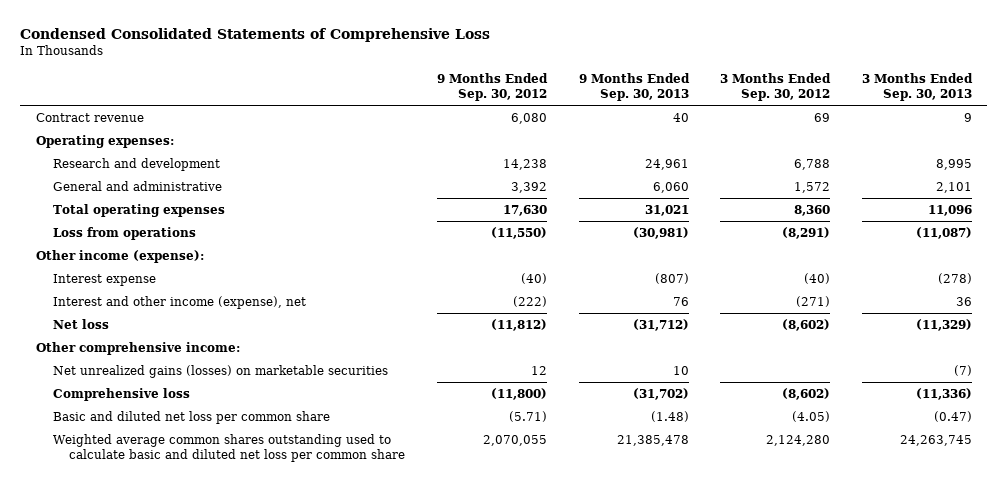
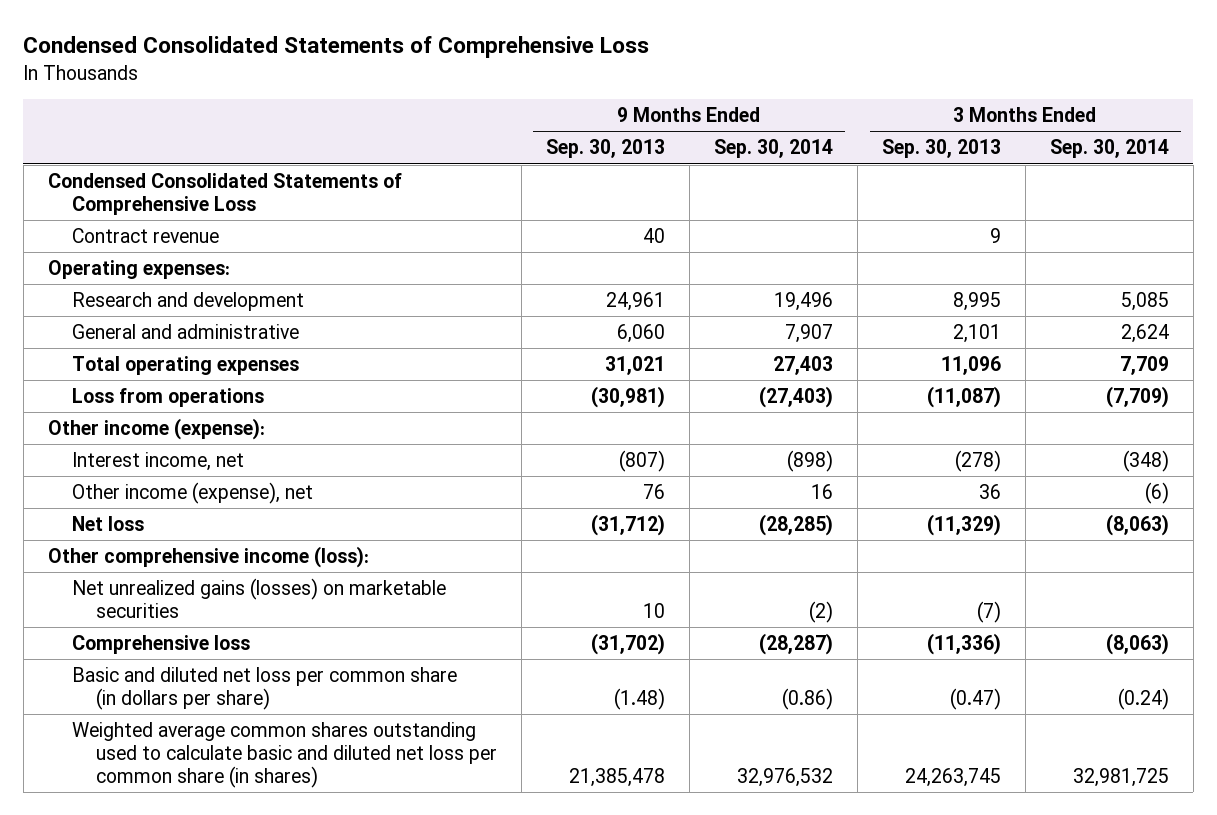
- | 9 Months Ended Sep. 30, 2012 | 9 Months Ended Sep. 30, 2013 | 3 Months Ended Sep. 30, 2012 | 3 Months Ended Sep. 30, 2013
+ | 9 Months Ended Sep. 30, 2013 | 9 Months Ended Sep. 30, 2014 | 3 Months Ended Sep. 30, 2013 | 3 Months Ended Sep. 30, 2014
+ Condensed Consolidated Statements of Comprehensive Loss
- Interest expense | (40) | (807) | (40) | (278)
- Interest and other income (expense), net | (222) | 76 | (271) | 36
+ Interest income, net | (807) | (898) | (278) | (348)
+ Other income (expense), net | 76 | 16 | 36 | (6)
- Other comprehensive income:
+ Other comprehensive income (loss):
- Basic and diluted net loss per common share | (5.71) | (1.48) | (4.05) | (0.47)
- Weighted average common shares outstanding used to calculate basic and diluted net loss per common share | 2,070,055 | 21,385,478 | 2,124,280 | 24,263,745
+ Basic and diluted net loss per common share (in dollars per share) | (1.48) | (0.86) | (0.47) | (0.24)
+ Weighted average common shares outstanding used to calculate basic and diluted net loss per common share (in shares) | 21,385,478 | 32,976,532 | 24,263,745 | 32,981,725

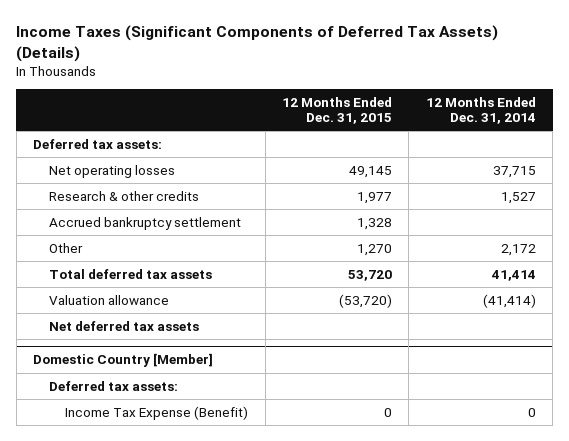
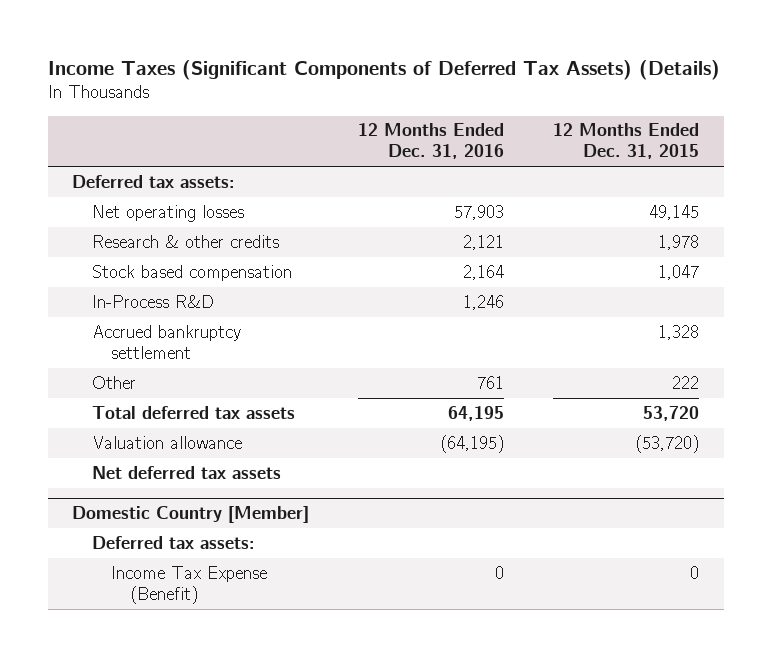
- | 12 Months Ended Dec. 31, 2015 | 12 Months Ended Dec. 31, 2014
+ | 12 Months Ended Dec. 31, 2016 | 12 Months Ended Dec. 31, 2015
- Research & other credits | 1,977 | 1,527
+ Research & other credits | 2,121 | 1,978
+ Stock based compensation | 2,164 | 1,047
+ In-Process R&D | 1,246 |
- Other | 1,270 | 2,172
+ Other | 761 | 222

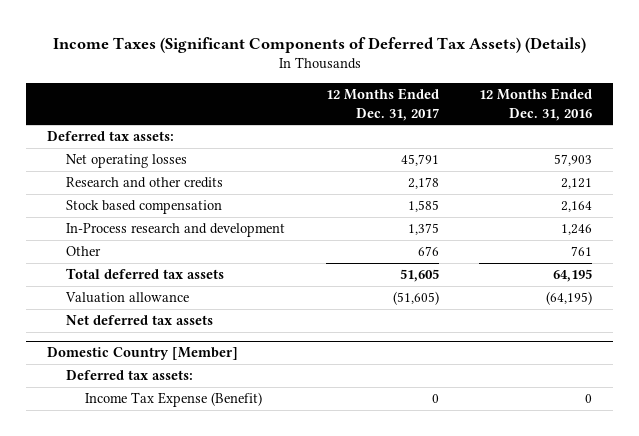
- | 12 Months Ended Dec. 31, 2016 | 12 Months Ended Dec. 31, 2015
+ | 12 Months Ended Dec. 31, 2017 | 12 Months Ended Dec. 31, 2016
- Research & other credits | 2,121 | 1,978
+ Research and other credits | 2,178 | 2,121
- In-Process R&D | 1,246 |
- Accrued bankruptcy settlement | | 1,328
+ In-Process research and development | 1,375 | 1,246

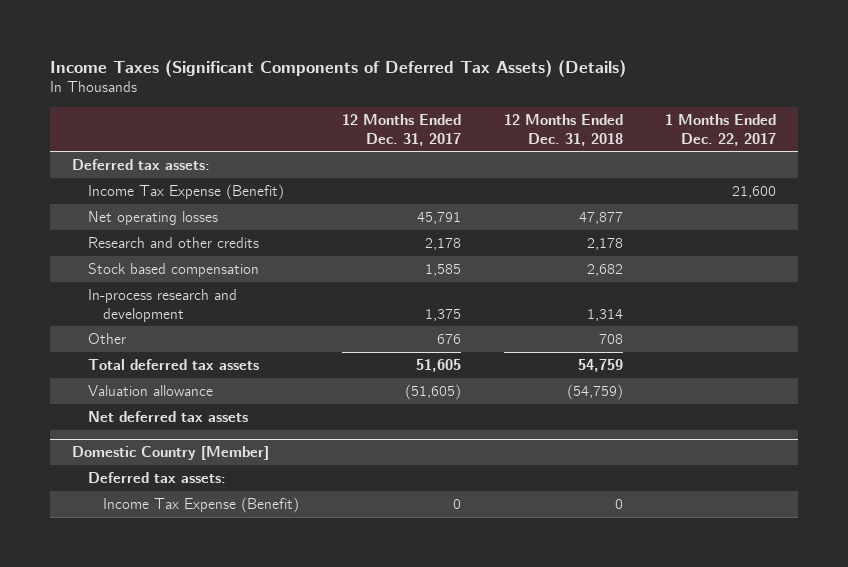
- | 12 Months Ended Dec. 31, 2017 | 12 Months Ended Dec. 31, 2016
+ | 12 Months Ended Dec. 31, 2017 | 12 Months Ended Dec. 31, 2018 | 1 Months Ended Dec. 22, 2017
+ Income Tax Expense (Benefit) | | | 21,600
- In-Process research and development | 1,375 | 1,246
+ In-process research and development | 1,375 | 1,314 |

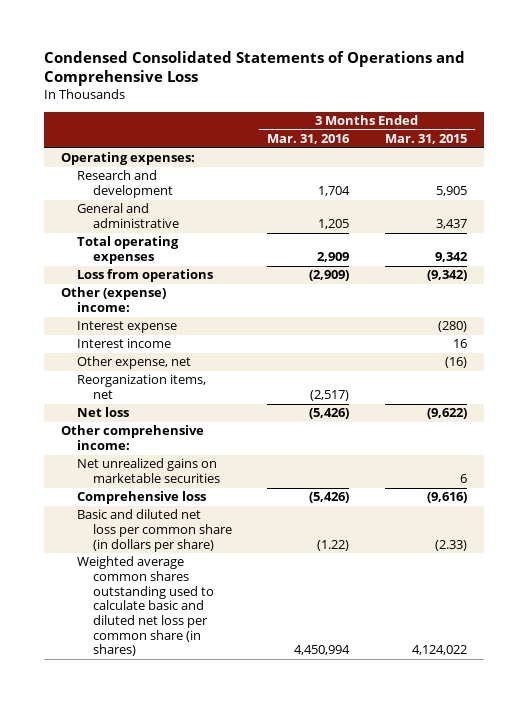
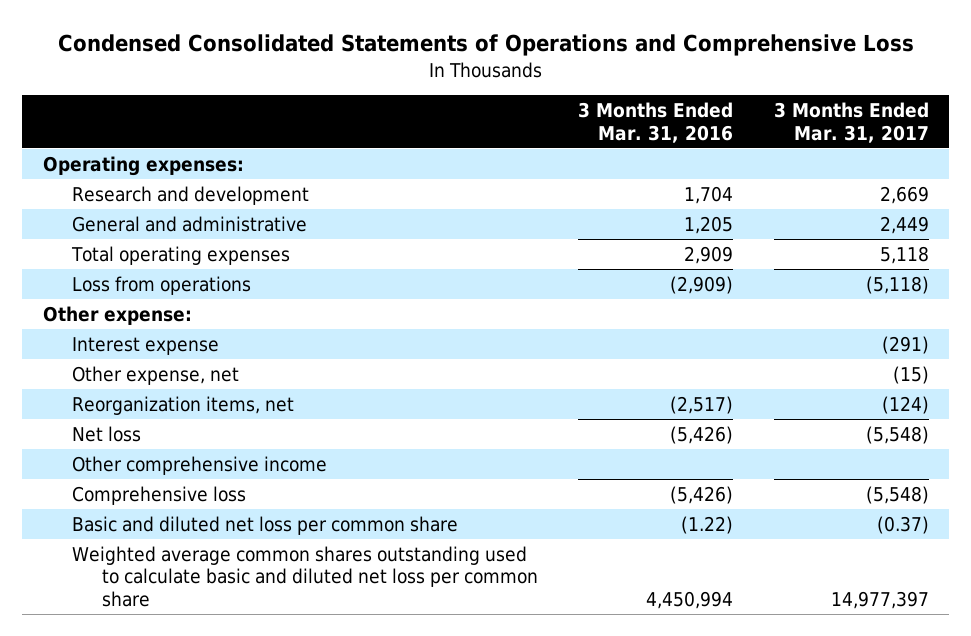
- | 3 Months Ended Mar. 31, 2016 | 3 Months Ended Mar. 31, 2015
+ | 3 Months Ended Mar. 31, 2016 | 3 Months Ended Mar. 31, 2017
- Other (expense) income:
+ Other expense:
- Interest income | | 16
- Other comprehensive income:
- Net unrealized gains on marketable securities | | 6
+ Other comprehensive income
- Basic and diluted net loss per common share (in dollars per share) | (1.22) | (2.33)
- Weighted average common shares outstanding used to calculate basic and diluted net loss per common share (in shares) | 4,450,994 | 4,124,022
+ Basic and diluted net loss per common share | (1.22) | (0.37)
+ Weighted average common shares outstanding used to calculate basic and diluted net loss per common share | 4,450,994 | 14,977,397

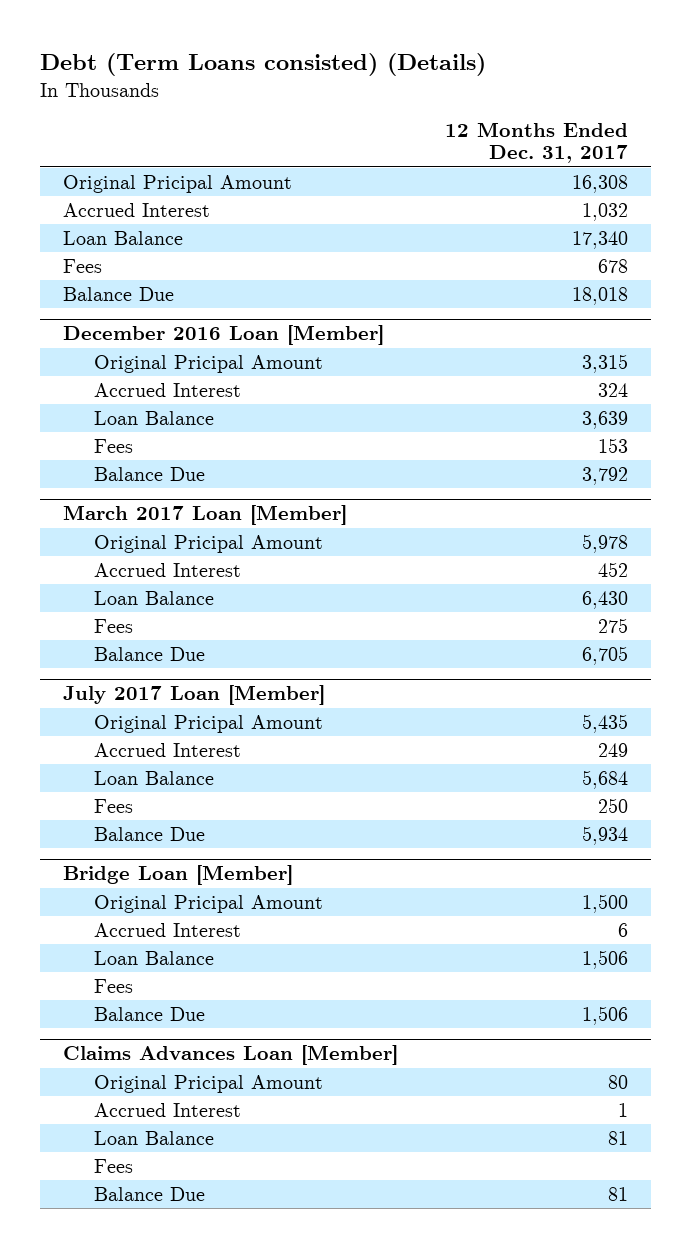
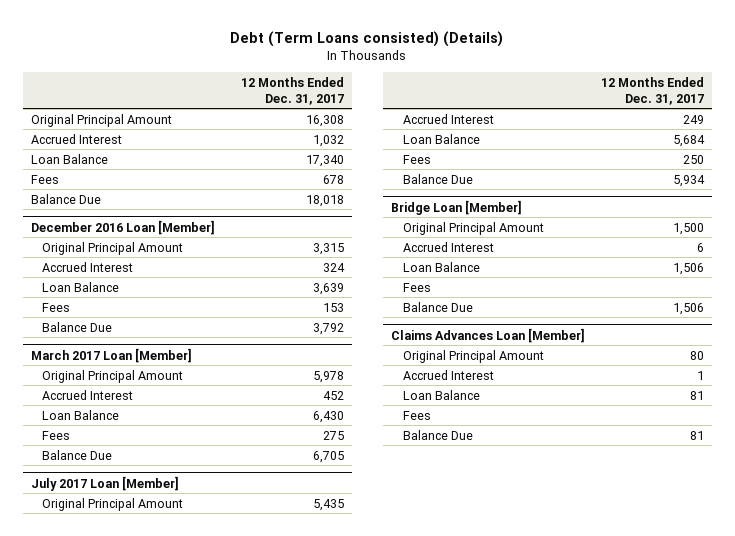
- Original Pricipal Amount | 16,308
+ Original Principal Amount | 16,308
@ December 2016 Loan [Member]
- Original Pricipal Amount | 3,315
+ Original Principal Amount | 3,315
@ March 2017 Loan [Member]
- Original Pricipal Amount | 5,978
+ Original Principal Amount | 5,978
@ July 2017 Loan [Member]
- Original Pricipal Amount | 5,435
+ Original Principal Amount | 5,435
@ Bridge Loan [Member]
- Original Pricipal Amount | 1,500
+ Original Principal Amount | 1,500
@ Claims Advances Loan [Member]
- Original Pricipal Amount | 80
+ Original Principal Amount | 80

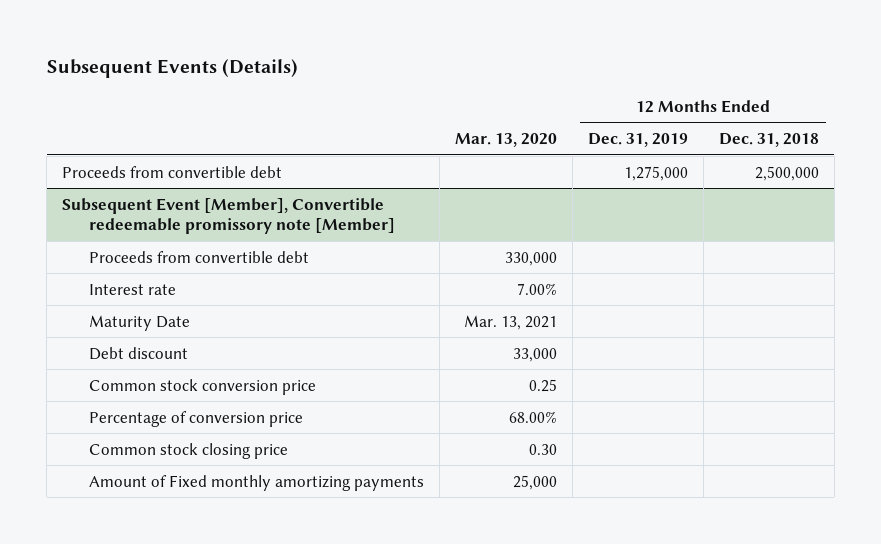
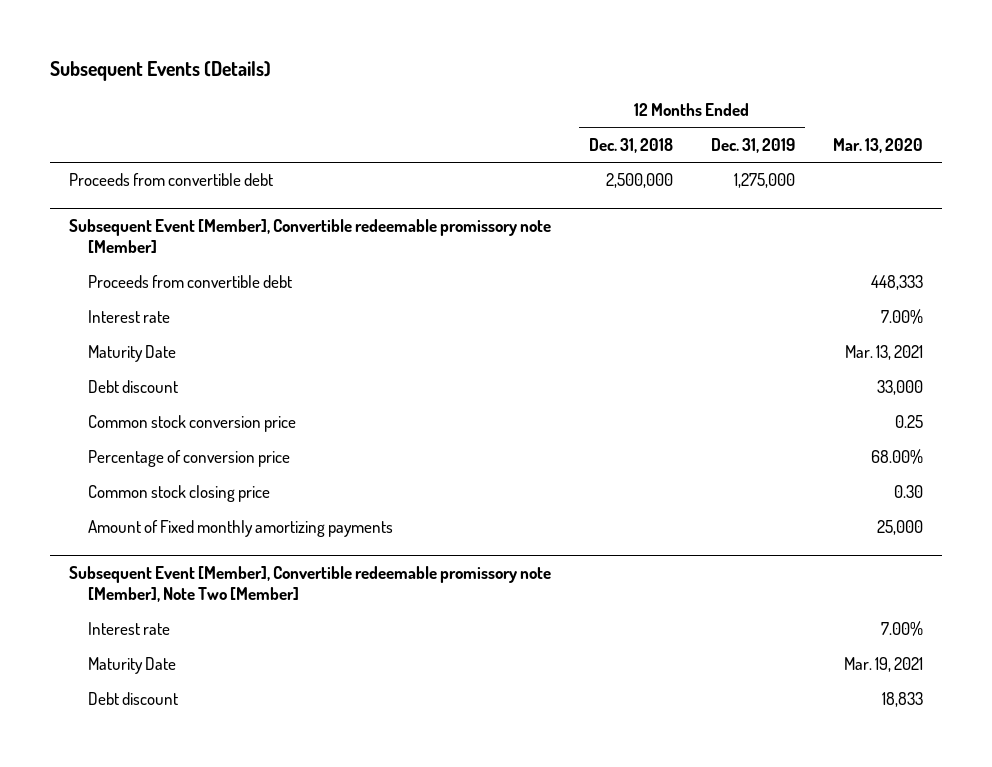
- | Mar. 13, 2020 | 12 Months Ended Dec. 31, 2019 | 12 Months Ended Dec. 31, 2018
+ | 12 Months Ended Dec. 31, 2018 | 12 Months Ended Dec. 31, 2019 | Mar. 13, 2020
@ Subsequent Event [Member], Convertible redeemable promissory note [Member]
- Proceeds from convertible debt | 330,000 | |
+ Proceeds from convertible debt | | | 448,333
+ Subsequent Event [Member], Convertible redeemable promissory note [Member], Note Two [Member]
+ Interest rate | | | 7.00%
+ Maturity Date | | | Mar. 19, 2021
+ Debt discount | | | 18,833

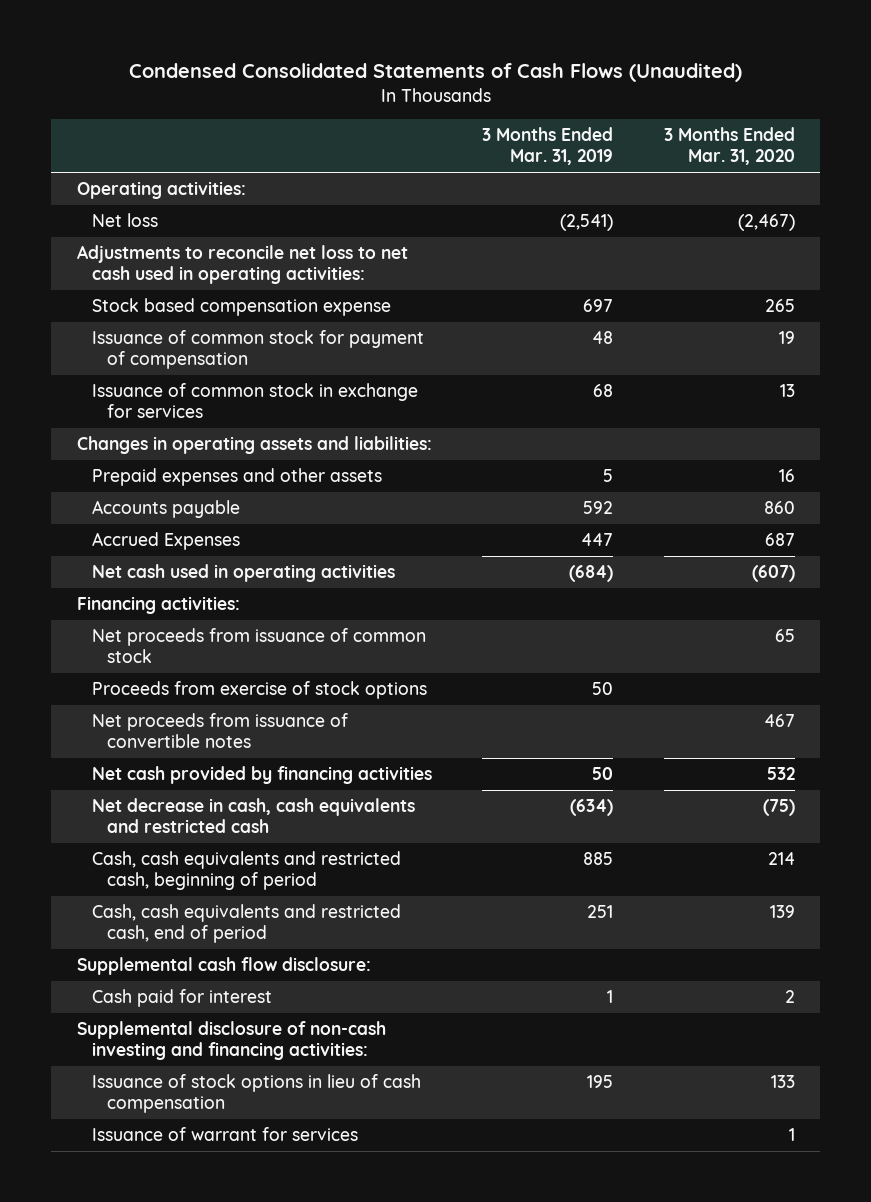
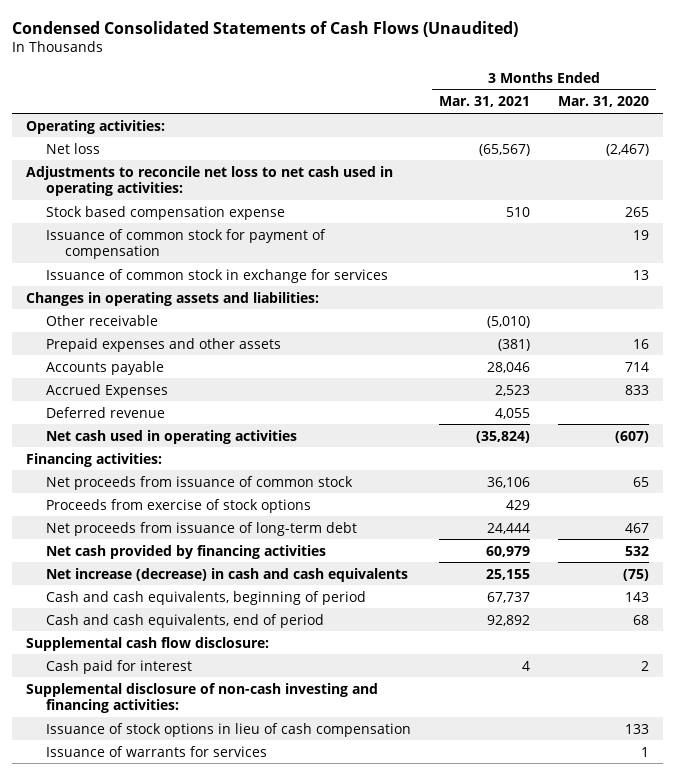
- | 3 Months Ended Mar. 31, 2019 | 3 Months Ended Mar. 31, 2020
+ | 3 Months Ended Mar. 31, 2021 | 3 Months Ended Mar. 31, 2020
+ Other receivable | (5,010) |
- Accounts payable | 592 | 860
- Accrued Expenses | 447 | 687
+ Accounts payable | 28,046 | 714
+ Accrued Expenses | 2,523 | 833
+ Deferred revenue | 4,055 |
- Net proceeds from issuance of convertible notes | | 467
+ Net proceeds from issuance of long-term debt | 24,444 | 467
- Net decrease in cash, cash equivalents and restricted cash | (634) | (75)
- Cash, cash equivalents and restricted cash, beginning of period | 885 | 214
- Cash, cash equivalents and restricted cash, end of period | 251 | 139
+ Net increase (decrease) in cash and cash equivalents | 25,155 | (75)
+ Cash and cash equivalents, beginning of period | 67,737 | 143
+ Cash and cash equivalents, end of period | 92,892 | 68
- Issuance of warrant for services | | 1
+ Issuance of warrants for services | | 1

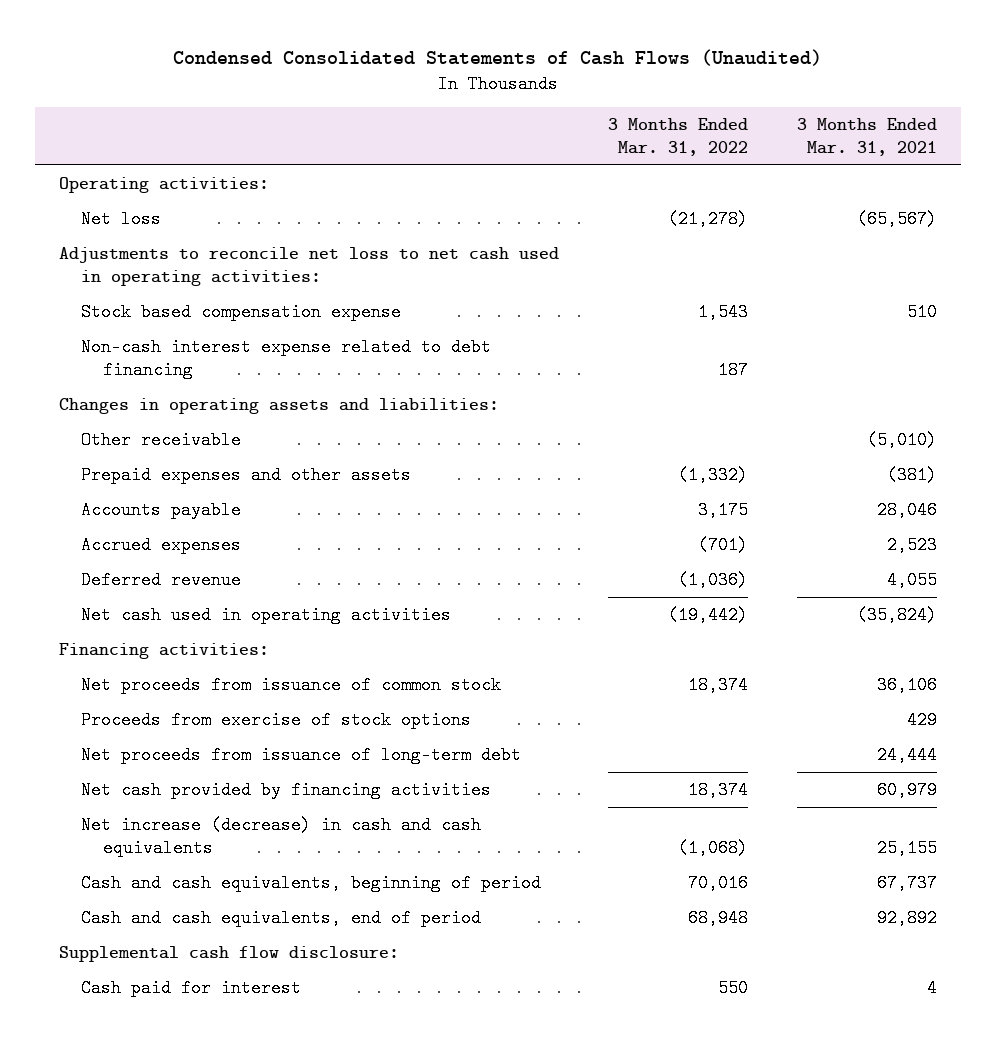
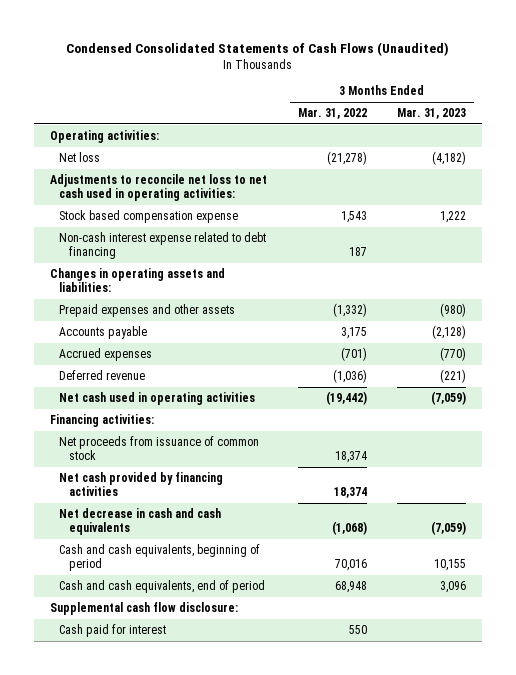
- | 3 Months Ended Mar. 31, 2022 | 3 Months Ended Mar. 31, 2021
+ | 3 Months Ended Mar. 31, 2022 | 3 Months Ended Mar. 31, 2023
- Other receivable | | (5,010)
- Proceeds from exercise of stock options | | 429
- Net proceeds from issuance of long-term debt | | 24,444
- Net increase (decrease) in cash and cash equivalents | (1,068) | 25,155
+ Net decrease in cash and cash equivalents | (1,068) | (7,059)

